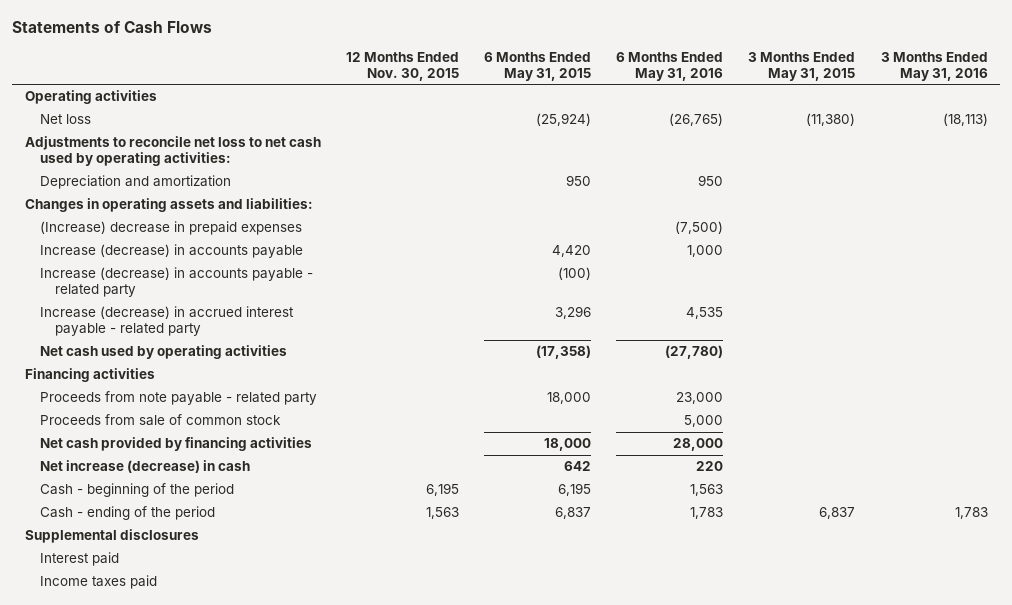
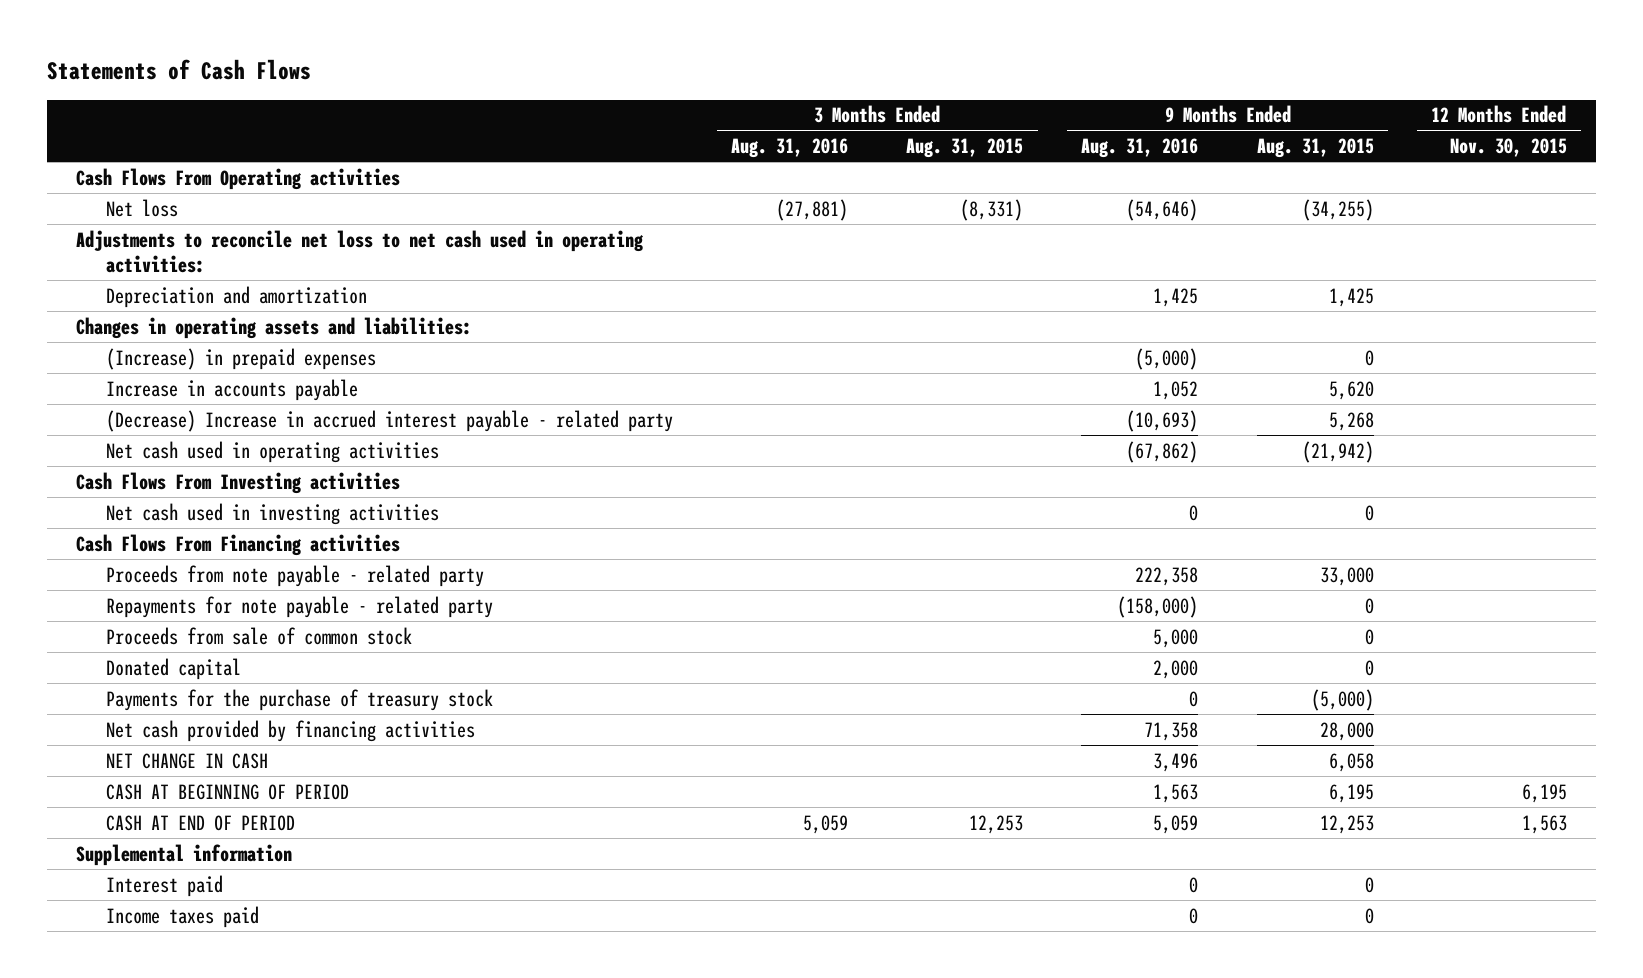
- | 12 Months Ended Nov. 30, 2015 | 6 Months Ended May 31, 2015 | 6 Months Ended May 31, 2016 | 3 Months Ended May 31, 2015 | 3 Months Ended May 31, 2016
+ | 3 Months Ended Aug. 31, 2016 | 3 Months Ended Aug. 31, 2015 | 9 Months Ended Aug. 31, 2016 | 9 Months Ended Aug. 31, 2015 | 12 Months Ended Nov. 30, 2015
- Operating activities
+ Cash Flows From Operating activities
- Adjustments to reconcile net loss to net cash used by operating activities:
+ Adjustments to reconcile net loss to net cash used in operating activities:
- (Increase) decrease in prepaid expenses | | | (7,500) | |
- Increase (decrease) in accounts payable | | 4,420 | 1,000 | |
- Increase (decrease) in accounts payable - related party | | (100) | | |
- Increase (decrease) in accrued interest payable - related party | | 3,296 | 4,535 | |
- Net cash used by operating activities | | (17,358) | (27,780) | |
- Financing activities
+ (Increase) in prepaid expenses | | | (5,000) | 0 |
+ Increase in accounts payable | | | 1,052 | 5,620 |
+ (Decrease) Increase in accrued interest payable - related party | | | (10,693) | 5,268 |
+ Net cash used in operating activities | | | (67,862) | (21,942) |
+ Cash Flows From Investing activities
+ Net cash used in investing activities | | | 0 | 0 |
+ Cash Flows From Financing activities
+ Repayments for note payable - related party | | | (158,000) | 0 |
+ Donated capital | | | 2,000 | 0 |
+ Payments for the purchase of treasury stock | | | 0 | (5,000) |
- Net increase (decrease) in cash | | 642 | 220 | |
- Cash - beginning of the period | 6,195 | 6,195 | 1,563 | |
- Cash - ending of the period | 1,563 | 6,837 | 1,783 | 6,837 | 1,783
- Supplemental disclosures
+ NET CHANGE IN CASH | | | 3,496 | 6,058 |
+ CASH AT BEGINNING OF PERIOD | | | 1,563 | 6,195 | 6,195
+ CASH AT END OF PERIOD | 5,059 | 12,253 | 5,059 | 12,253 | 1,563
+ Supplemental information

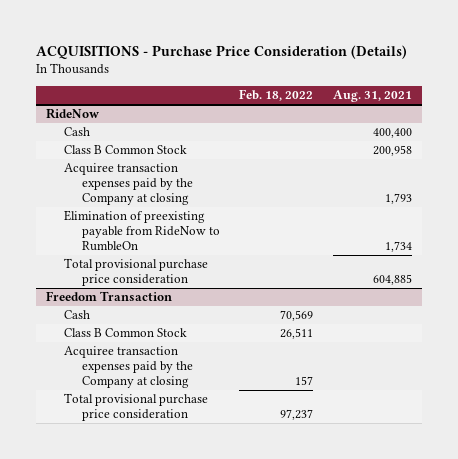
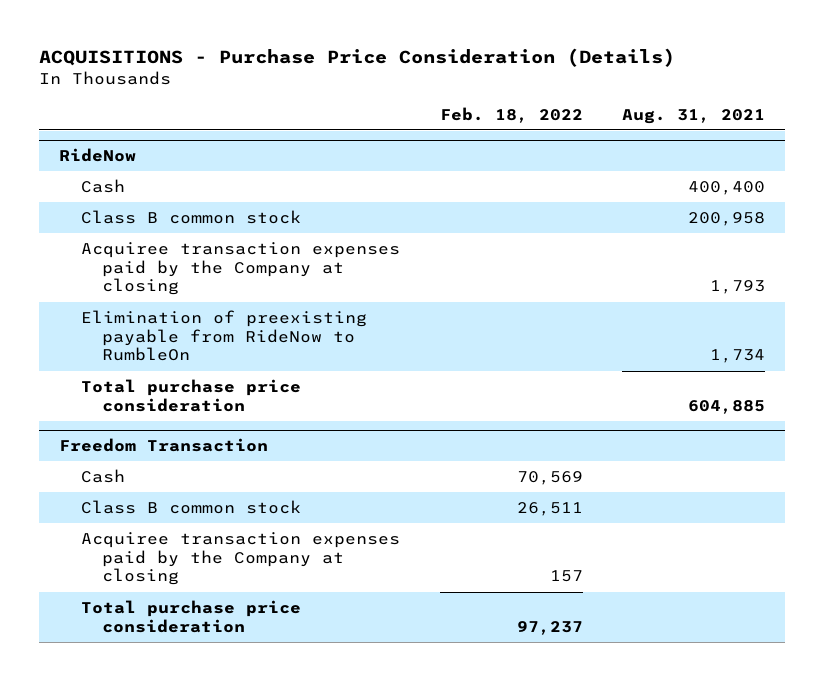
@ RideNow
- Class B Common Stock | | 200,958
+ Class B common stock | | 200,958
- Total provisional purchase price consideration | | 604,885
+ Total purchase price consideration | | 604,885
@ Freedom Transaction
- Class B Common Stock | 26,511 |
+ Class B common stock | 26,511 |
- Total provisional purchase price consideration | 97,237 |
+ Total purchase price consideration | 97,237 |

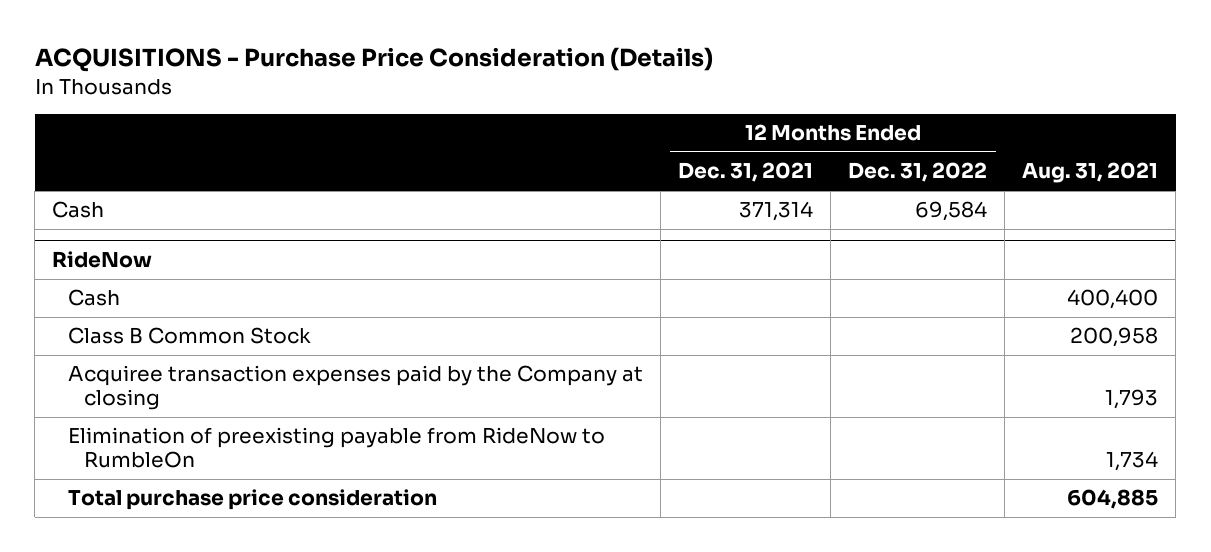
- | Feb. 18, 2022 | Aug. 31, 2021
+ | 12 Months Ended Dec. 31, 2021 | 12 Months Ended Dec. 31, 2022 | Aug. 31, 2021
+ Cash | 371,314 | 69,584 |
@ RideNow
- Class B common stock | | 200,958
+ Class B Common Stock | | | 200,958
- Freedom Transaction
- Cash | 70,569 |
- Class B common stock | 26,511 |
- Acquiree transaction expenses paid by the Company at closing | 157 |
- Total purchase price consideration | 97,237 |

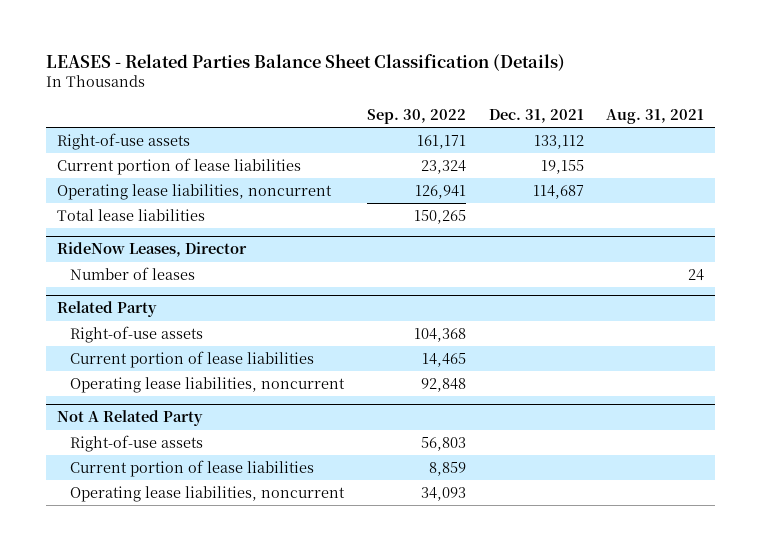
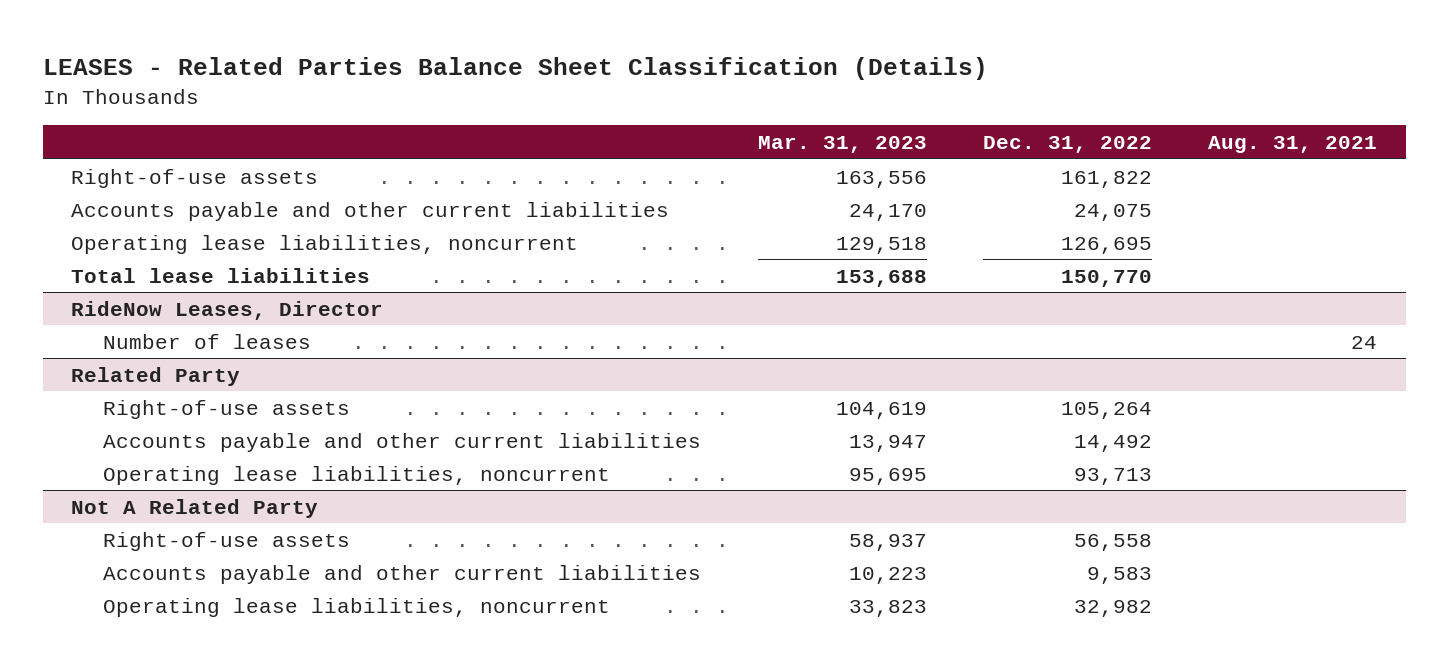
- | Sep. 30, 2022 | Dec. 31, 2021 | Aug. 31, 2021
+ | Mar. 31, 2023 | Dec. 31, 2022 | Aug. 31, 2021
- Current portion of lease liabilities | 23,324 | 19,155 |
+ Accounts payable and other current liabilities | 24,170 | 24,075 |
@ Related Party
- Current portion of lease liabilities | 14,465 | |
+ Accounts payable and other current liabilities | 13,947 | 14,492 |
@ Not A Related Party
- Current portion of lease liabilities | 8,859 | |
+ Accounts payable and other current liabilities | 10,223 | 9,583 |

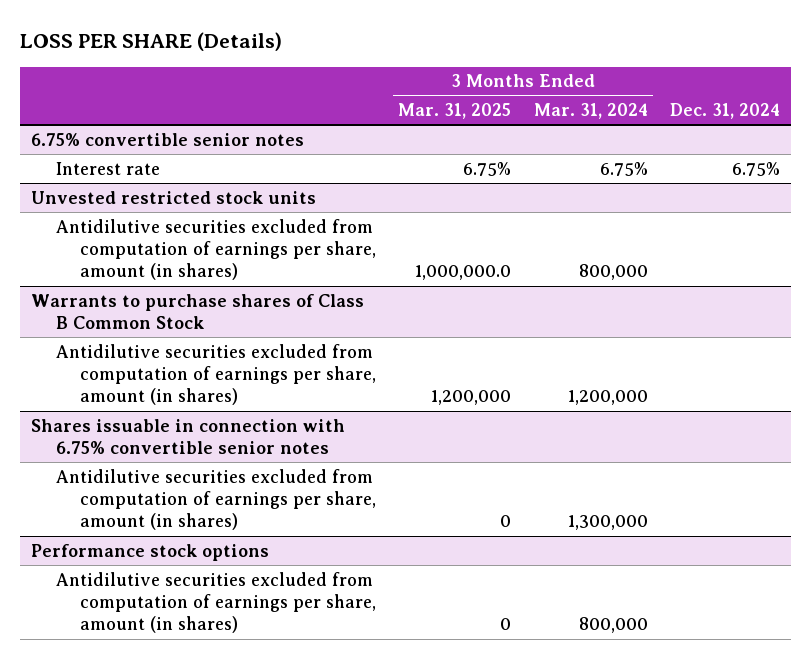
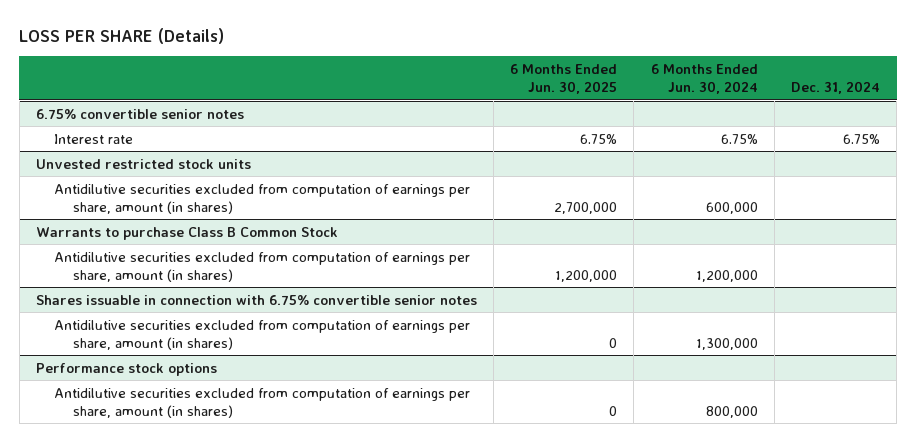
- | 3 Months Ended Mar. 31, 2025 | 3 Months Ended Mar. 31, 2024 | Dec. 31, 2024
+ | 6 Months Ended Jun. 30, 2025 | 6 Months Ended Jun. 30, 2024 | Dec. 31, 2024
- Warrants to purchase shares of Class B Common Stock
+ Warrants to purchase Class B Common Stock

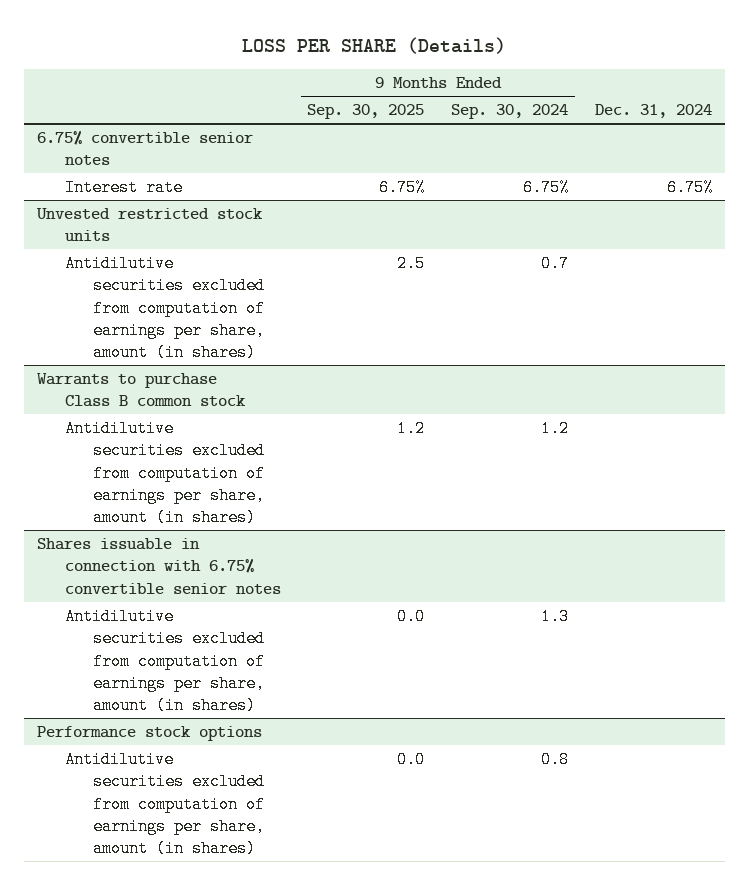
- | 6 Months Ended Jun. 30, 2025 | 6 Months Ended Jun. 30, 2024 | Dec. 31, 2024
+ | 9 Months Ended Sep. 30, 2025 | 9 Months Ended Sep. 30, 2024 | Dec. 31, 2024
- Warrants to purchase Class B Common Stock
+ Warrants to purchase Class B common stock

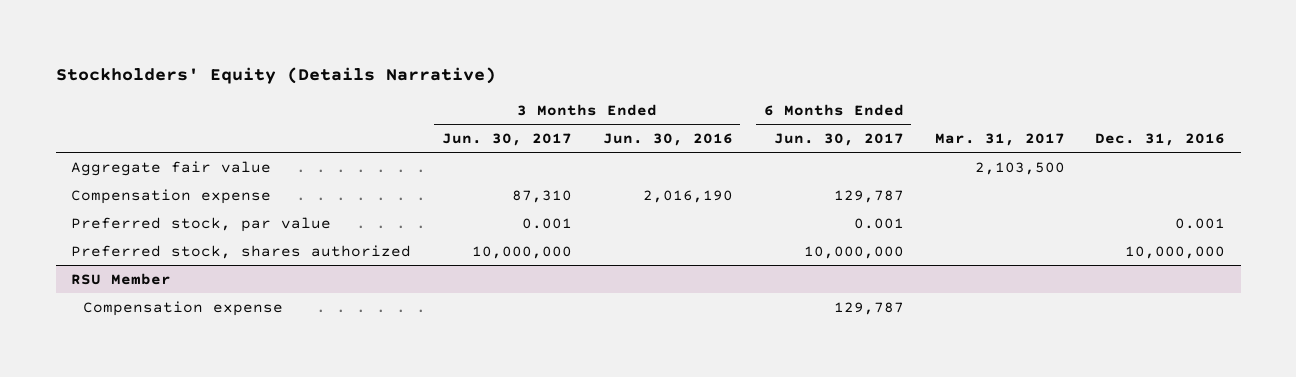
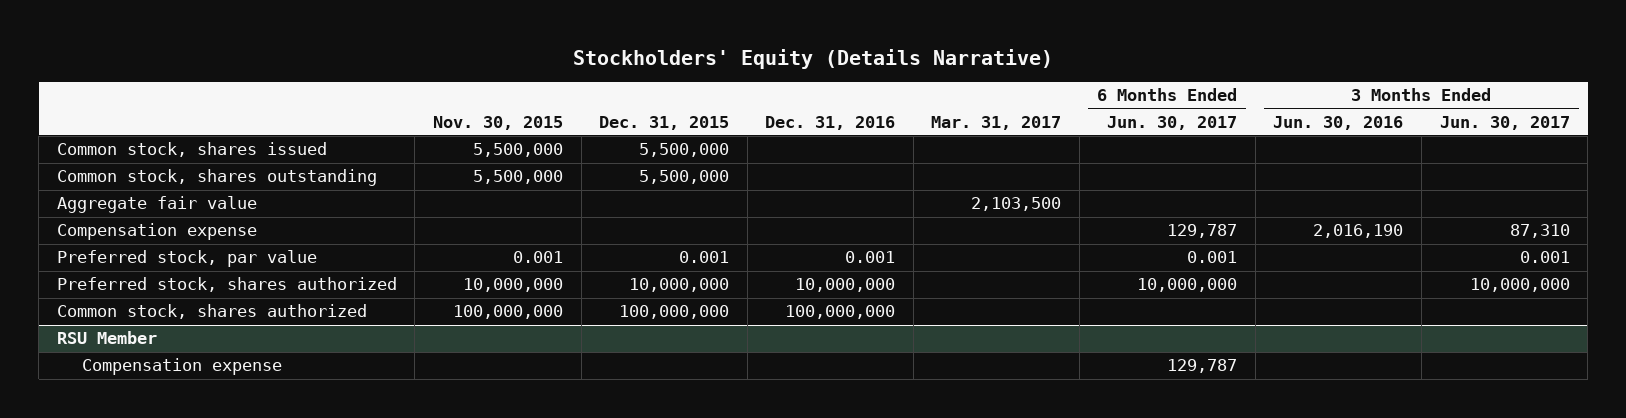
- | 3 Months Ended Jun. 30, 2017 | 3 Months Ended Jun. 30, 2016 | 6 Months Ended Jun. 30, 2017 | Mar. 31, 2017 | Dec. 31, 2016
+ | Nov. 30, 2015 | Dec. 31, 2015 | Dec. 31, 2016 | Mar. 31, 2017 | 6 Months Ended Jun. 30, 2017 | 3 Months Ended Jun. 30, 2016 | 3 Months Ended Jun. 30, 2017
+ Common stock, shares issued | 5,500,000 | 5,500,000 | | | | |
+ Common stock, shares outstanding | 5,500,000 | 5,500,000 | | | | |
+ Common stock, shares authorized | 100,000,000 | 100,000,000 | 100,000,000 | | | |

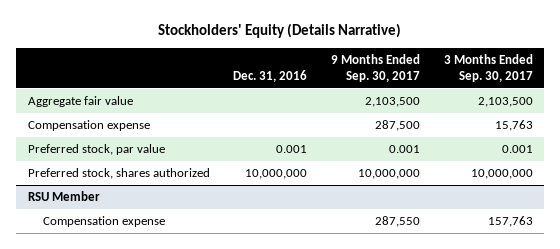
- | Nov. 30, 2015 | Dec. 31, 2015 | Dec. 31, 2016 | Mar. 31, 2017 | 6 Months Ended Jun. 30, 2017 | 3 Months Ended Jun. 30, 2016 | 3 Months Ended Jun. 30, 2017
+ | Dec. 31, 2016 | 9 Months Ended Sep. 30, 2017 | 3 Months Ended Sep. 30, 2017
- Common stock, shares issued | 5,500,000 | 5,500,000 | | | | |
- Common stock, shares outstanding | 5,500,000 | 5,500,000 | | | | |
- Common stock, shares authorized | 100,000,000 | 100,000,000 | 100,000,000 | | | |

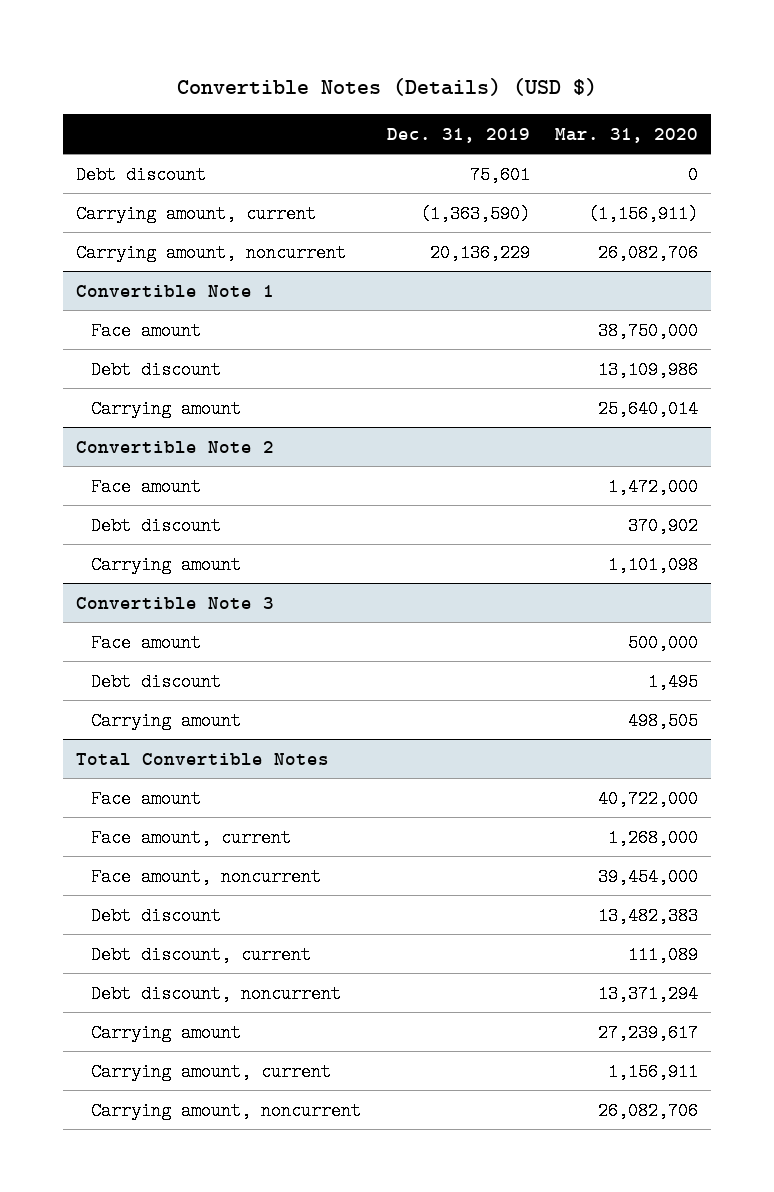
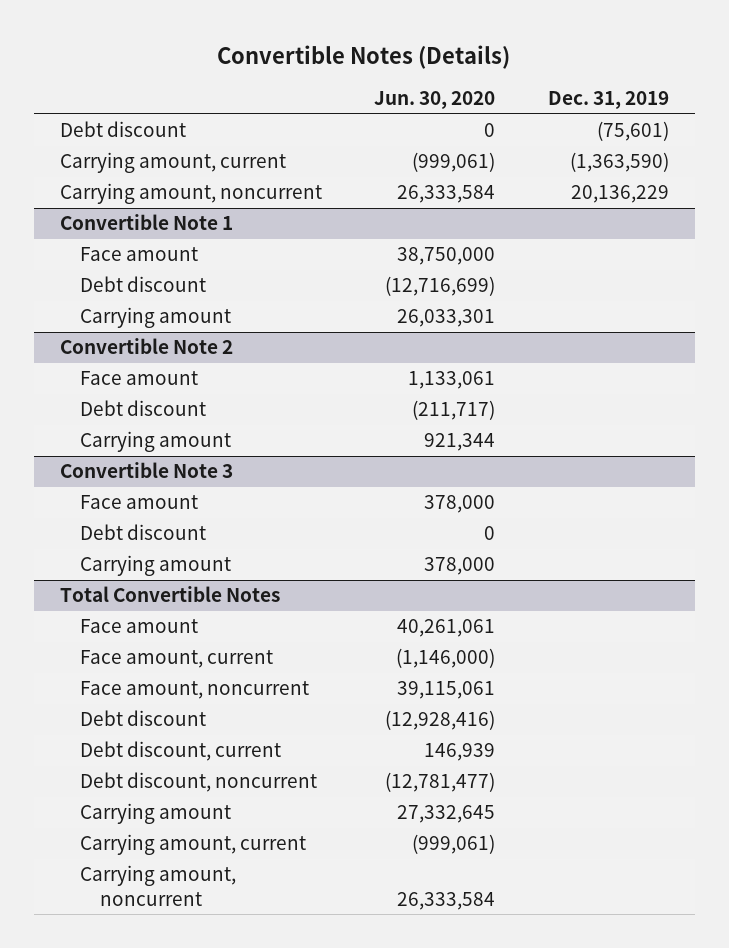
- Convertible Notes (Details) (USD $)
+ Convertible Notes (Details)
- | Dec. 31, 2019 | Mar. 31, 2020
+ | Jun. 30, 2020 | Dec. 31, 2019
- Debt discount | 75,601 | 0
+ Debt discount | 0 | (75,601)

